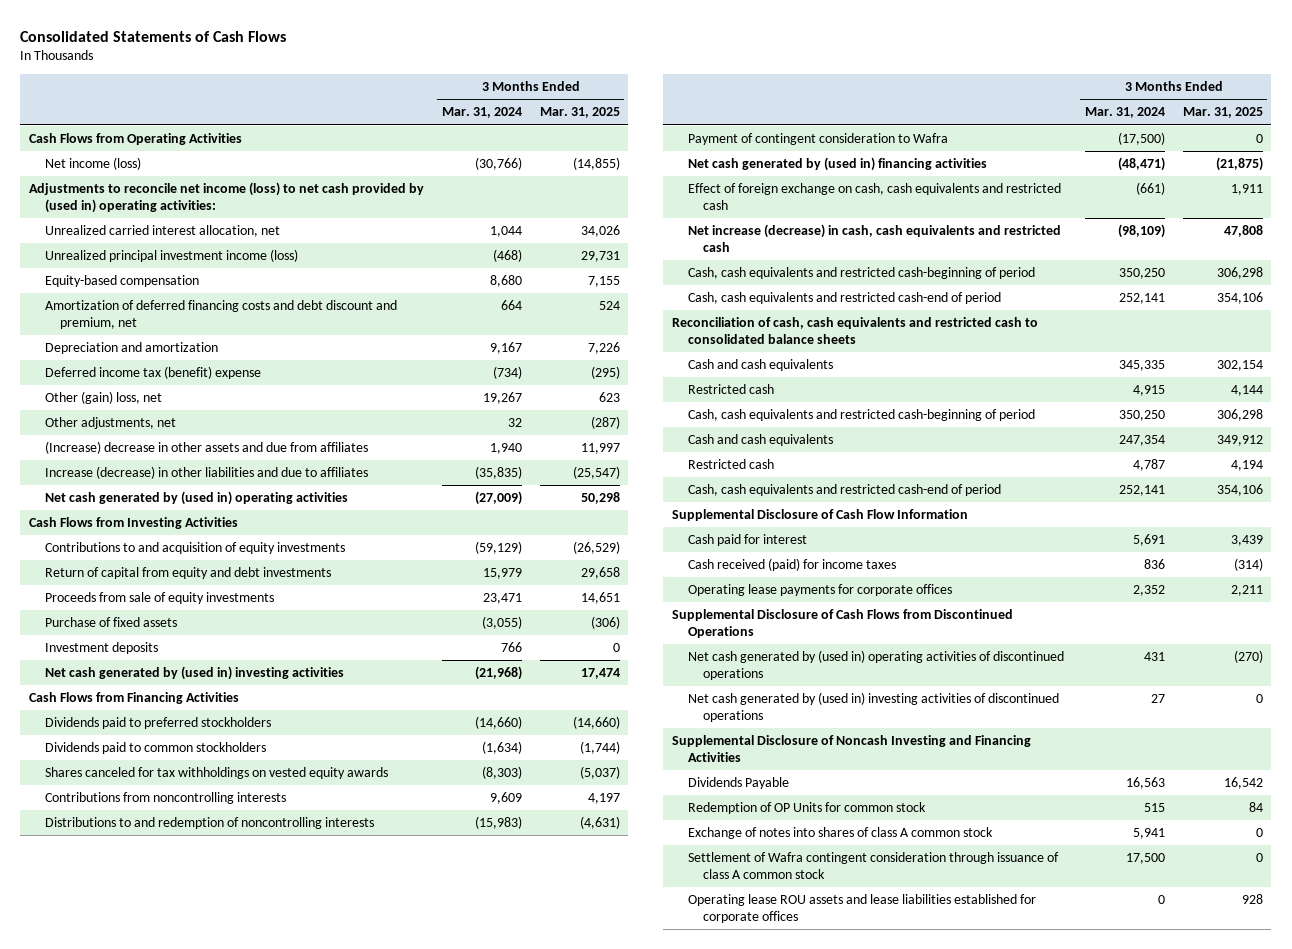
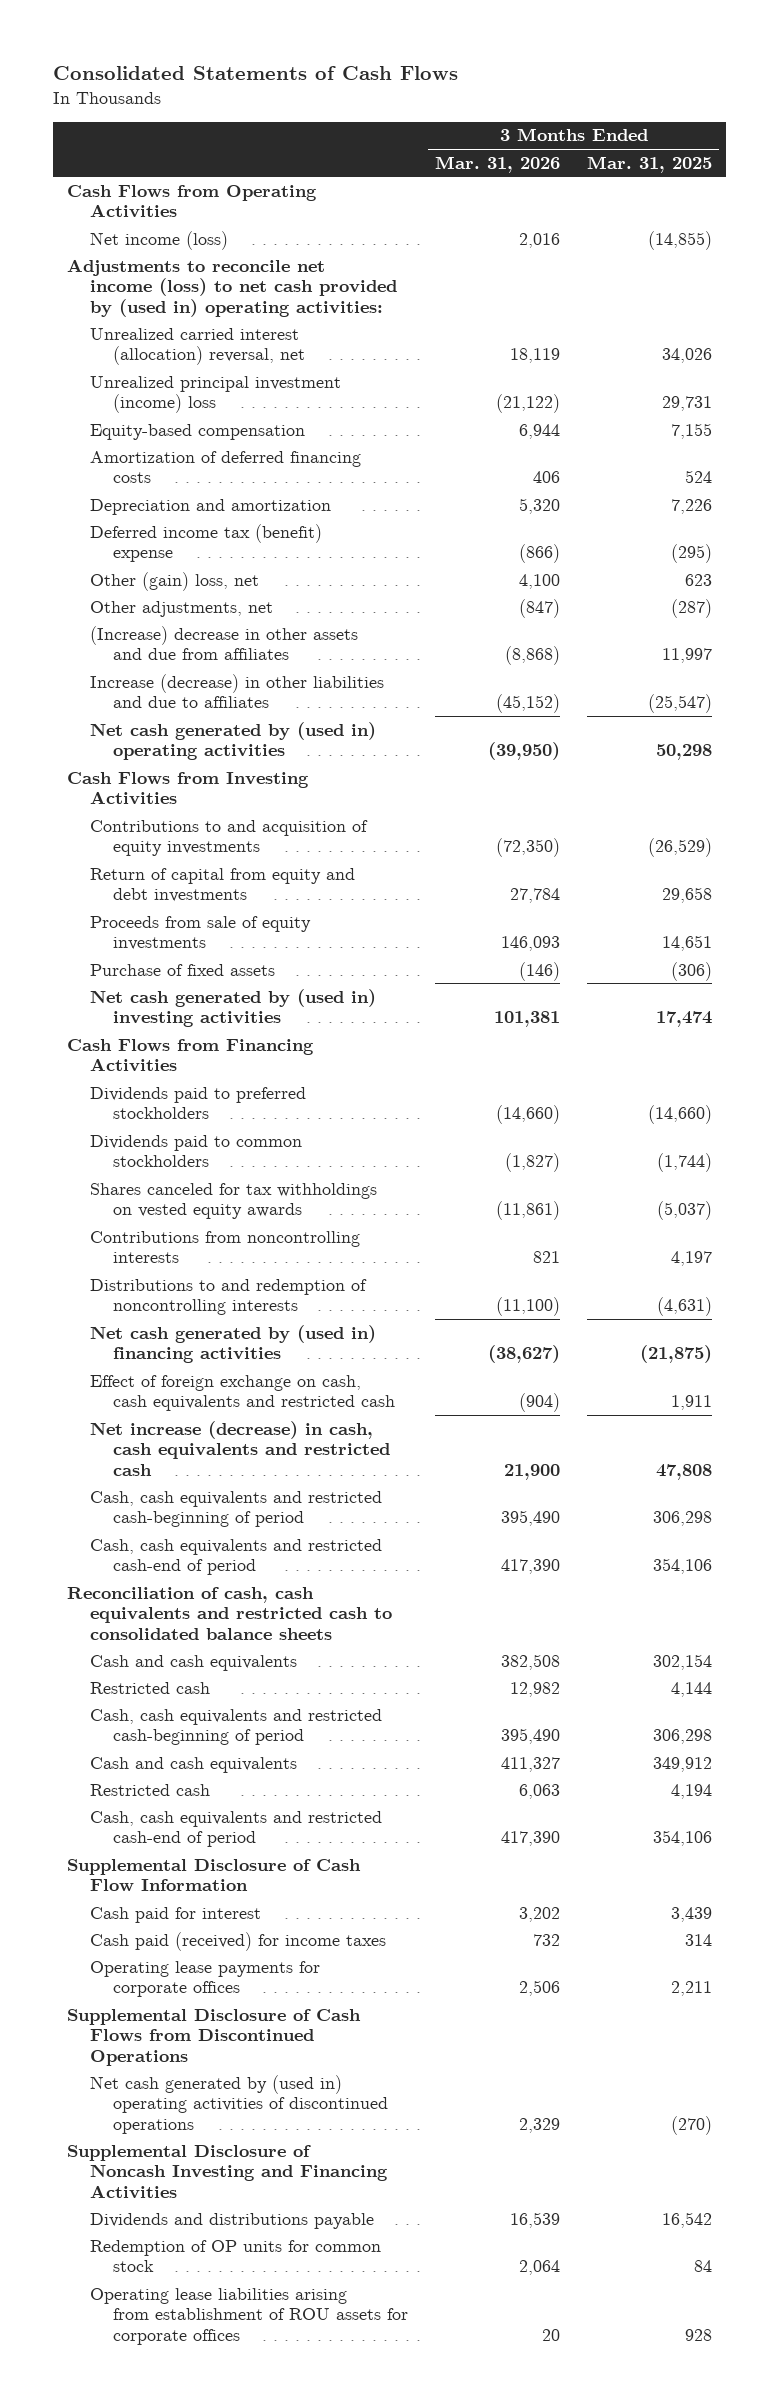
- | 3 Months Ended Mar. 31, 2024 | 3 Months Ended Mar. 31, 2025
+ | 3 Months Ended Mar. 31, 2026 | 3 Months Ended Mar. 31, 2025
- Unrealized carried interest allocation, net | 1,044 | 34,026
- Unrealized principal investment income (loss) | (468) | 29,731
+ Unrealized carried interest (allocation) reversal, net | 18,119 | 34,026
+ Unrealized principal investment (income) loss | (21,122) | 29,731
- Amortization of deferred financing costs and debt discount and premium, net | 664 | 524
+ Amortization of deferred financing costs | 406 | 524
- Investment deposits | 766 | 0
- Payment of contingent consideration to Wafra | (17,500) | 0
- Cash received (paid) for income taxes | 836 | (314)
+ Cash paid (received) for income taxes | 732 | 314
- Net cash generated by (used in) investing activities of discontinued operations | 27 | 0
- Dividends Payable | 16,563 | 16,542
- Redemption of OP Units for common stock | 515 | 84
- Exchange of notes into shares of class A common stock | 5,941 | 0
- Settlement of Wafra contingent consideration through issuance of class A common stock | 17,500 | 0
- Operating lease ROU assets and lease liabilities established for corporate offices | 0 | 928
+ Dividends and distributions payable | 16,539 | 16,542
+ Redemption of OP units for common stock | 2,064 | 84
+ Operating lease liabilities arising from establishment of ROU assets for corporate offices | 20 | 928

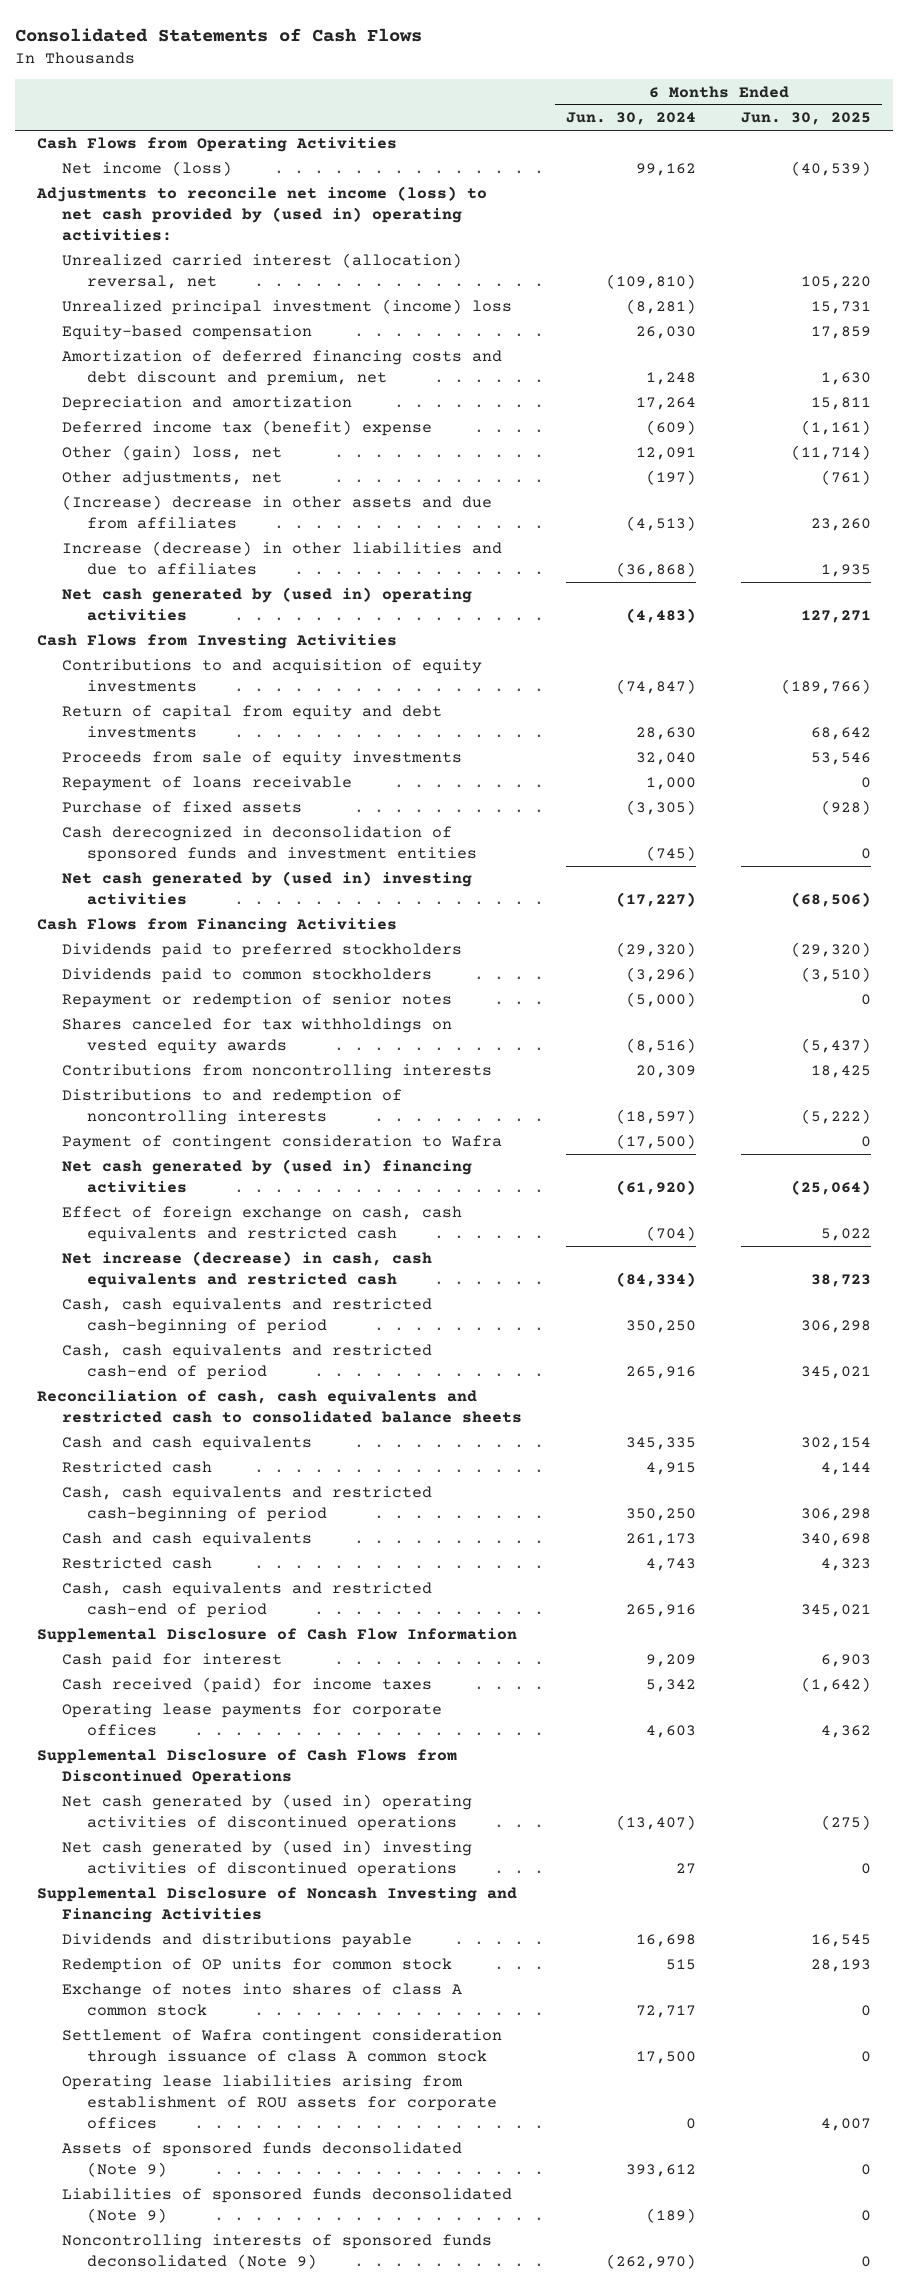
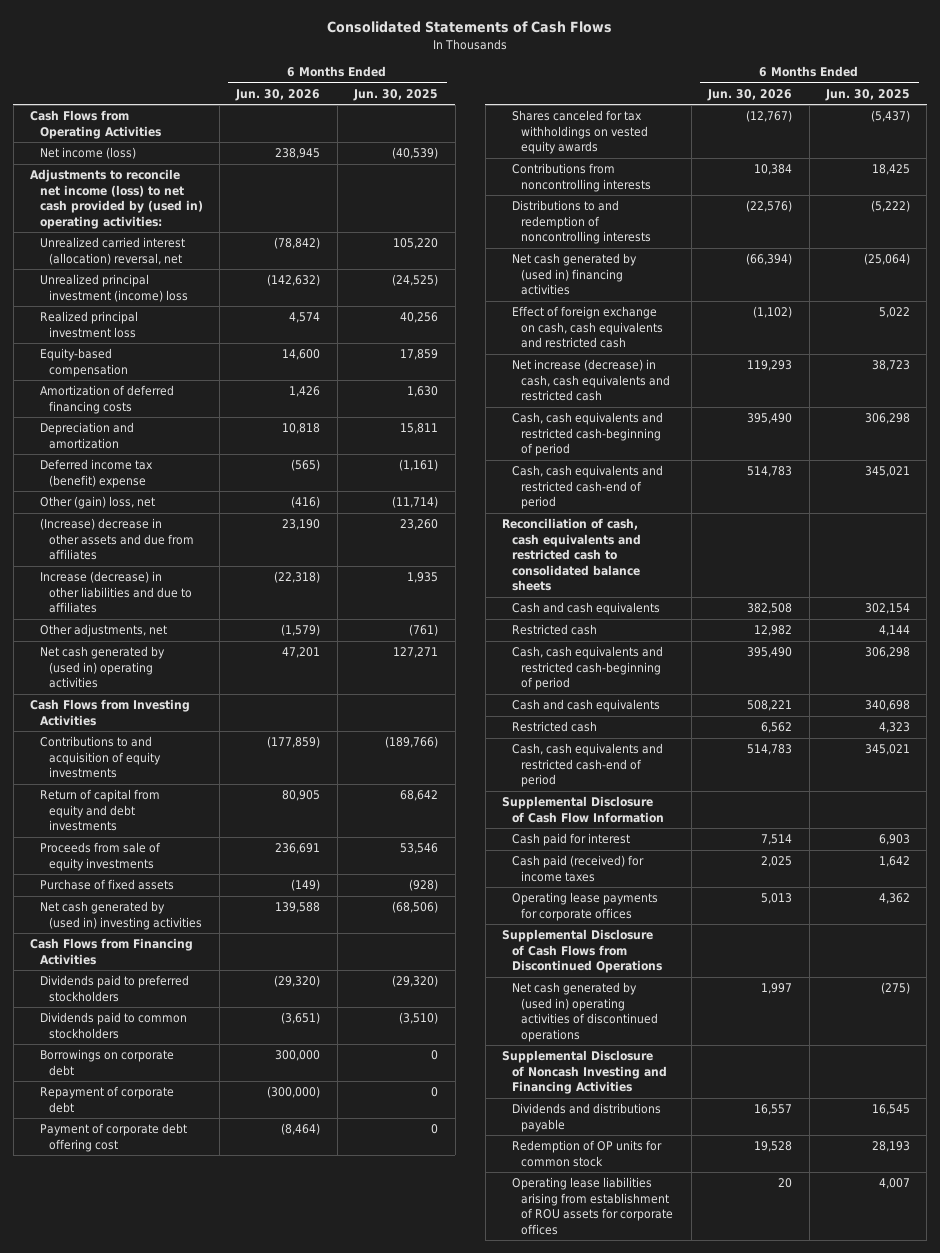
- | 6 Months Ended Jun. 30, 2024 | 6 Months Ended Jun. 30, 2025
+ | 6 Months Ended Jun. 30, 2026 | 6 Months Ended Jun. 30, 2025
- Unrealized principal investment (income) loss | (8,281) | 15,731
+ Unrealized principal investment (income) loss | (142,632) | (24,525)
+ Realized principal investment loss | 4,574 | 40,256
- Amortization of deferred financing costs and debt discount and premium, net | 1,248 | 1,630
+ Amortization of deferred financing costs | 1,426 | 1,630
moved down: Other adjustments, net | (1,579) | (761)
- Repayment of loans receivable | 1,000 | 0
- Cash derecognized in deconsolidation of sponsored funds and investment entities | (745) | 0
- Repayment or redemption of senior notes | (5,000) | 0
+ Borrowings on corporate debt | 300,000 | 0
+ Repayment of corporate debt | (300,000) | 0
+ Payment of corporate debt offering cost | (8,464) | 0
- Payment of contingent consideration to Wafra | (17,500) | 0
- Cash received (paid) for income taxes | 5,342 | (1,642)
+ Cash paid (received) for income taxes | 2,025 | 1,642
- Net cash generated by (used in) investing activities of discontinued operations | 27 | 0
- Exchange of notes into shares of class A common stock | 72,717 | 0
- Settlement of Wafra contingent consideration through issuance of class A common stock | 17,500 | 0
- Assets of sponsored funds deconsolidated (Note 9) | 393,612 | 0
- Liabilities of sponsored funds deconsolidated (Note 9) | (189) | 0
- Noncontrolling interests of sponsored funds deconsolidated (Note 9) | (262,970) | 0

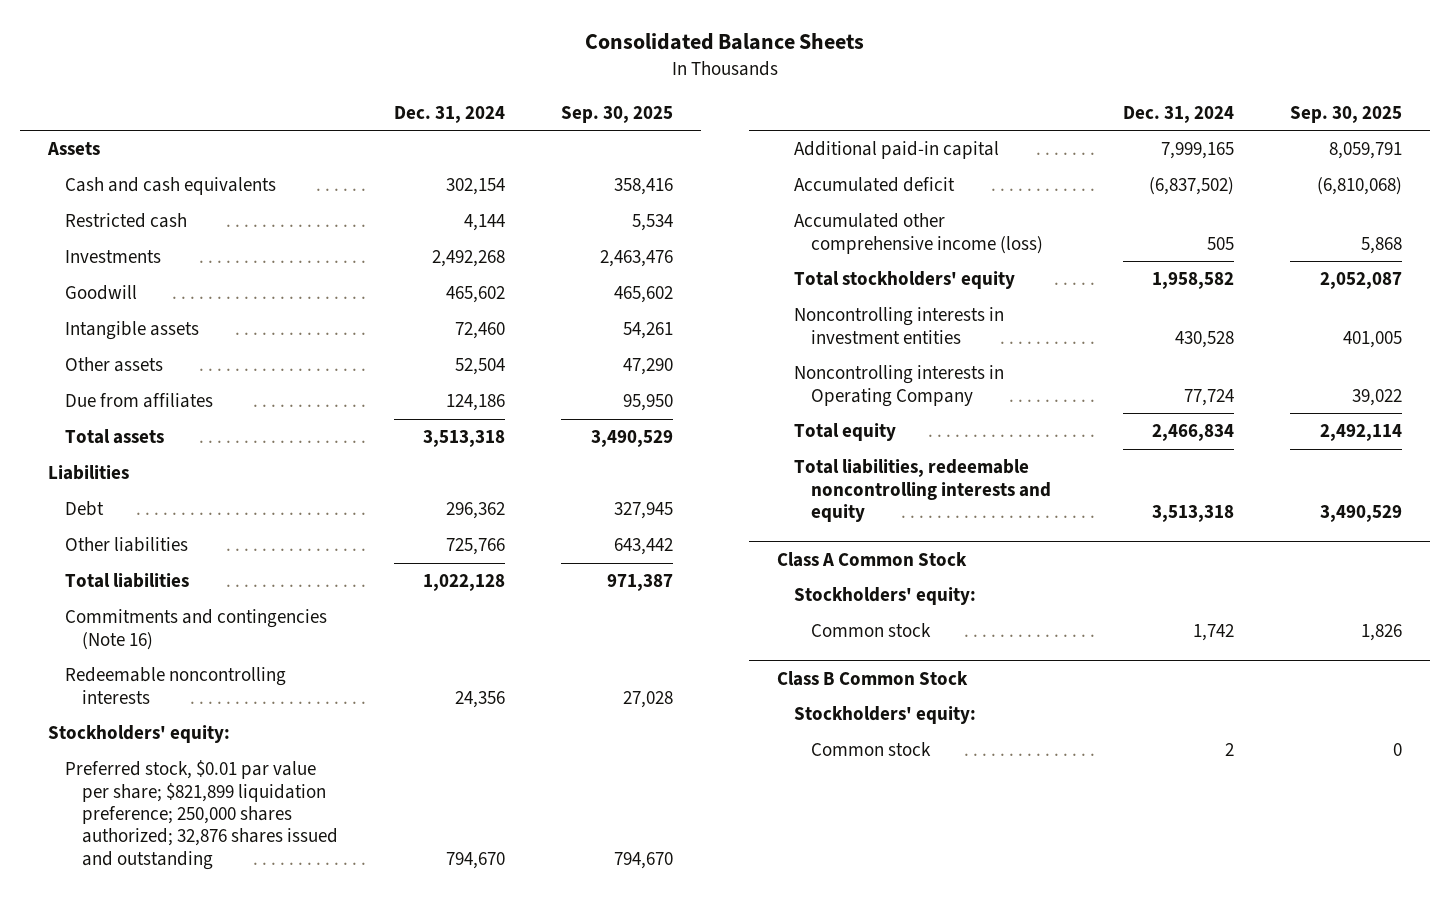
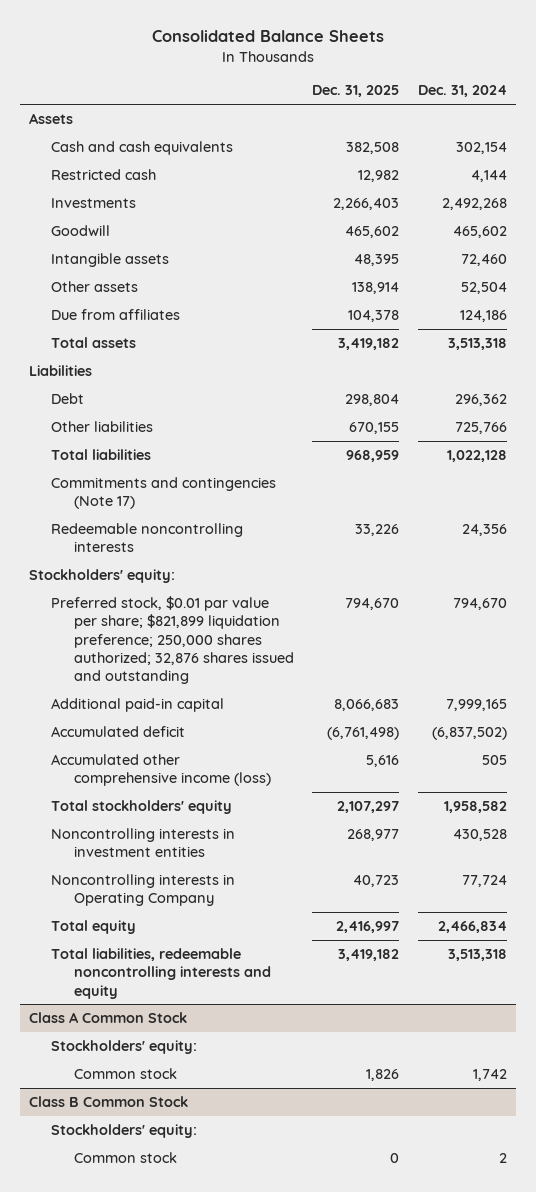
- | Dec. 31, 2024 | Sep. 30, 2025
+ | Dec. 31, 2025 | Dec. 31, 2024
- Commitments and contingencies (Note 16)
+ Commitments and contingencies (Note 17)

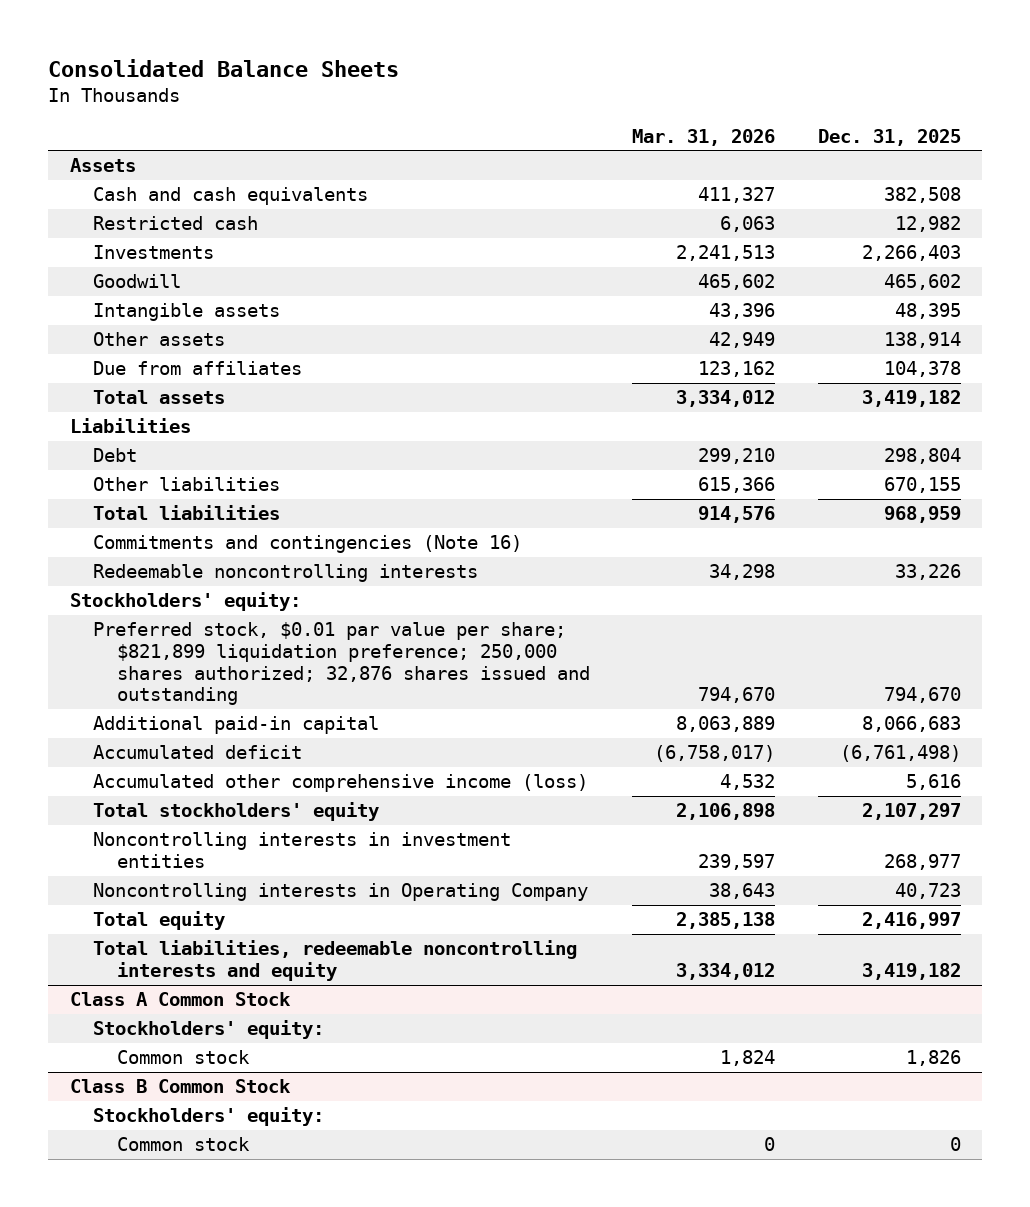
- | Dec. 31, 2025 | Dec. 31, 2024
+ | Mar. 31, 2026 | Dec. 31, 2025
- Commitments and contingencies (Note 17)
+ Commitments and contingencies (Note 16)

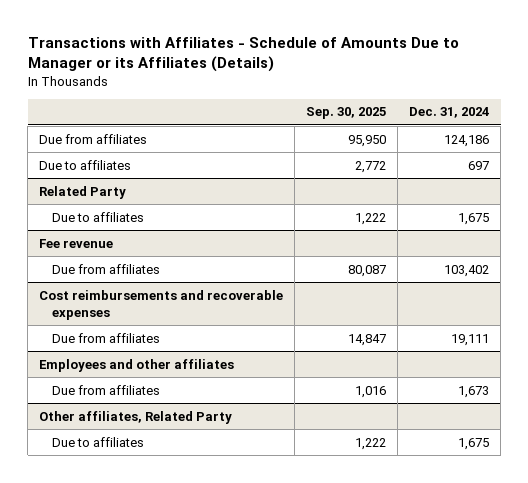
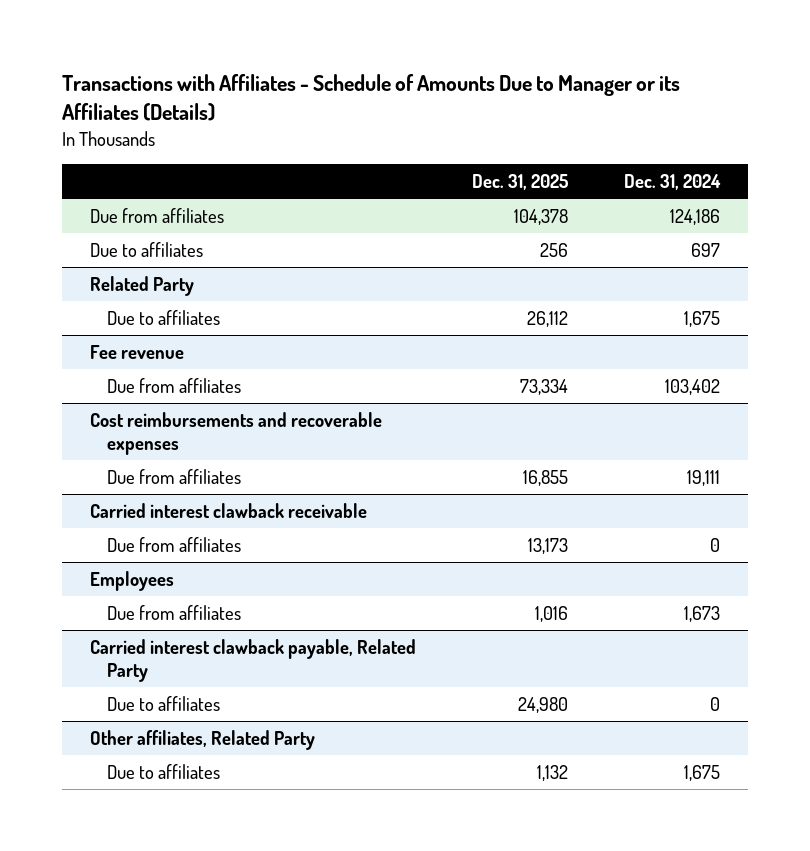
- | Sep. 30, 2025 | Dec. 31, 2024
+ | Dec. 31, 2025 | Dec. 31, 2024
- Employees and other affiliates
+ Carried interest clawback receivable
+ Due from affiliates | 13,173 | 0
+ Employees
+ Carried interest clawback payable, Related Party
+ Due to affiliates | 24,980 | 0

